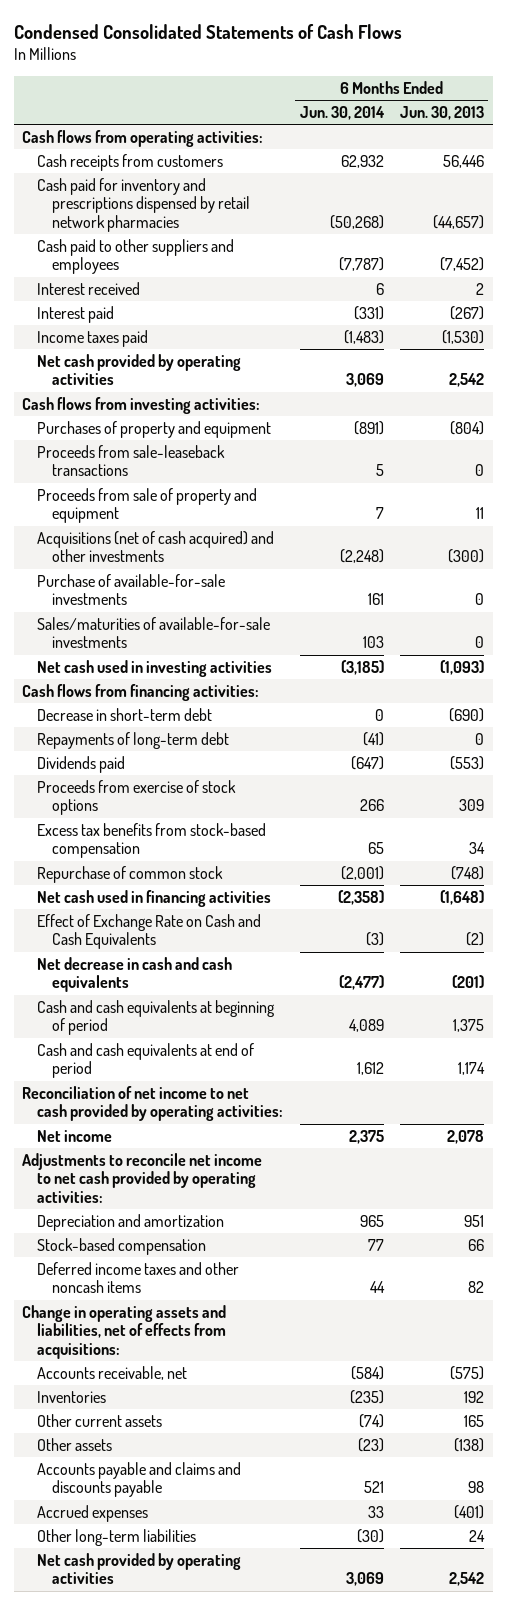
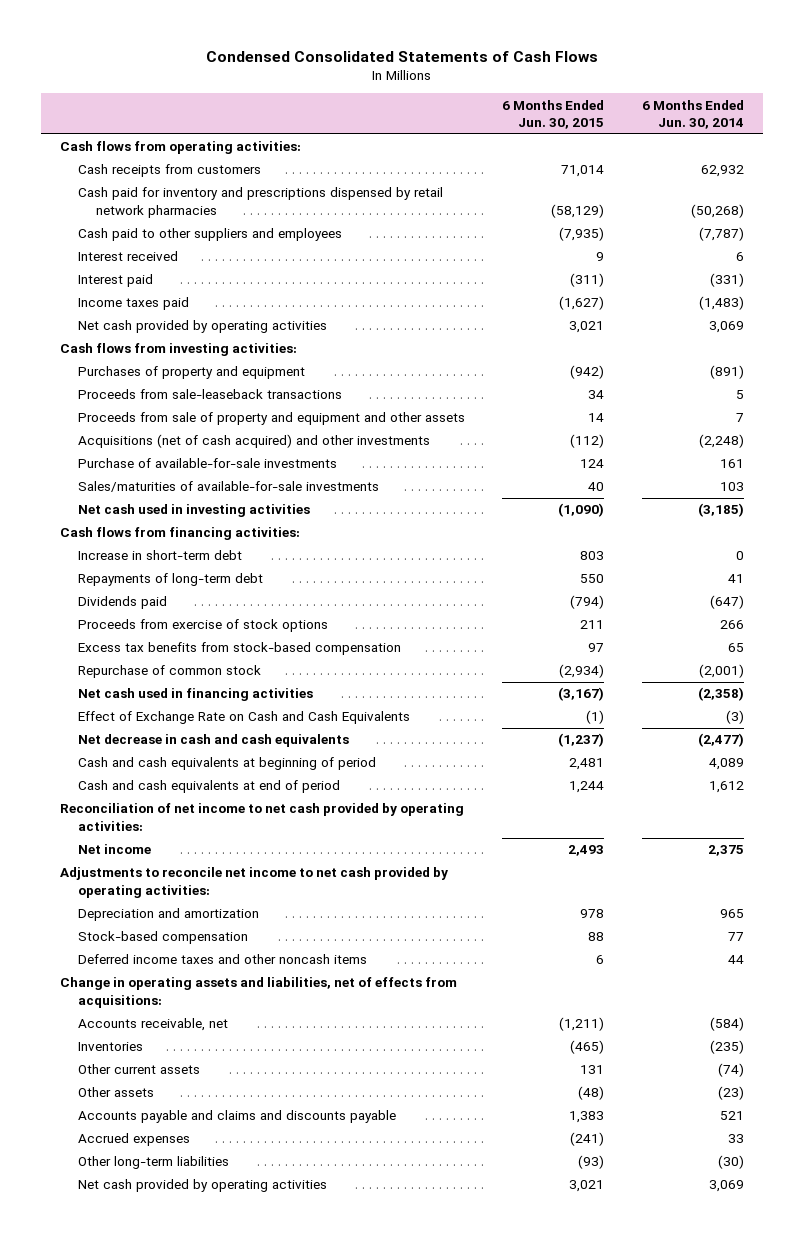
- | 6 Months Ended Jun. 30, 2014 | 6 Months Ended Jun. 30, 2013
+ | 6 Months Ended Jun. 30, 2015 | 6 Months Ended Jun. 30, 2014
- Proceeds from sale of property and equipment | 7 | 11
+ Proceeds from sale of property and equipment and other assets | 14 | 7
- Decrease in short-term debt | 0 | (690)
- Repayments of long-term debt | (41) | 0
+ Increase in short-term debt | 803 | 0
+ Repayments of long-term debt | 550 | 41

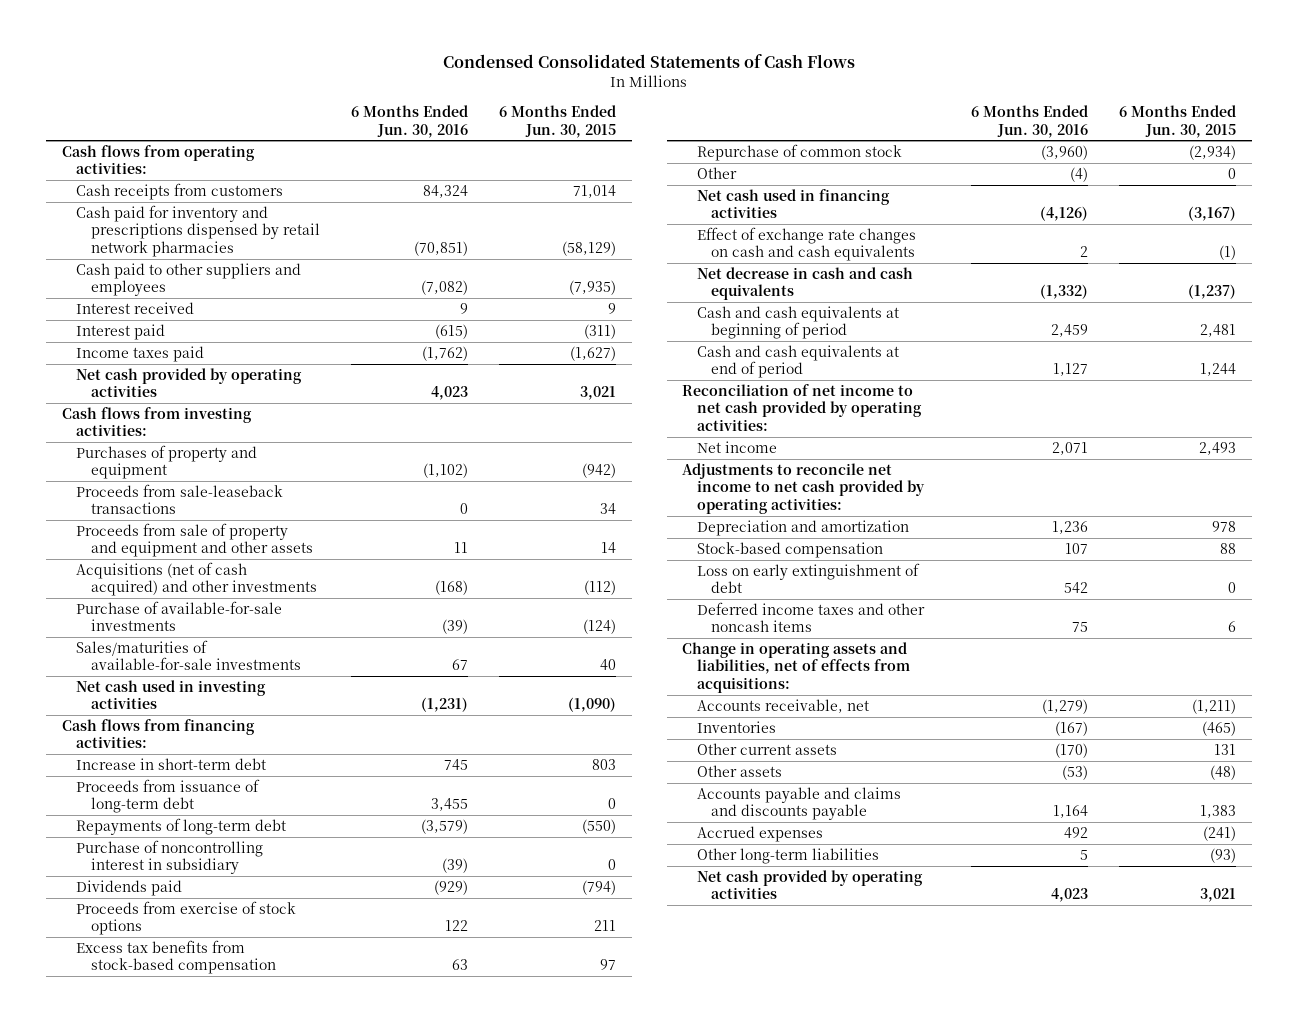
- | 6 Months Ended Jun. 30, 2015 | 6 Months Ended Jun. 30, 2014
+ | 6 Months Ended Jun. 30, 2016 | 6 Months Ended Jun. 30, 2015
- Purchase of available-for-sale investments | 124 | 161
+ Purchase of available-for-sale investments | (39) | (124)
- Repayments of long-term debt | 550 | 41
+ Proceeds from issuance of long-term debt | 3,455 | 0
+ Repayments of long-term debt | (3,579) | (550)
+ Purchase of noncontrolling interest in subsidiary | (39) | 0
+ Other | (4) | 0
- Effect of Exchange Rate on Cash and Cash Equivalents | (1) | (3)
+ Effect of exchange rate changes on cash and cash equivalents | 2 | (1)
+ Loss on early extinguishment of debt | 542 | 0

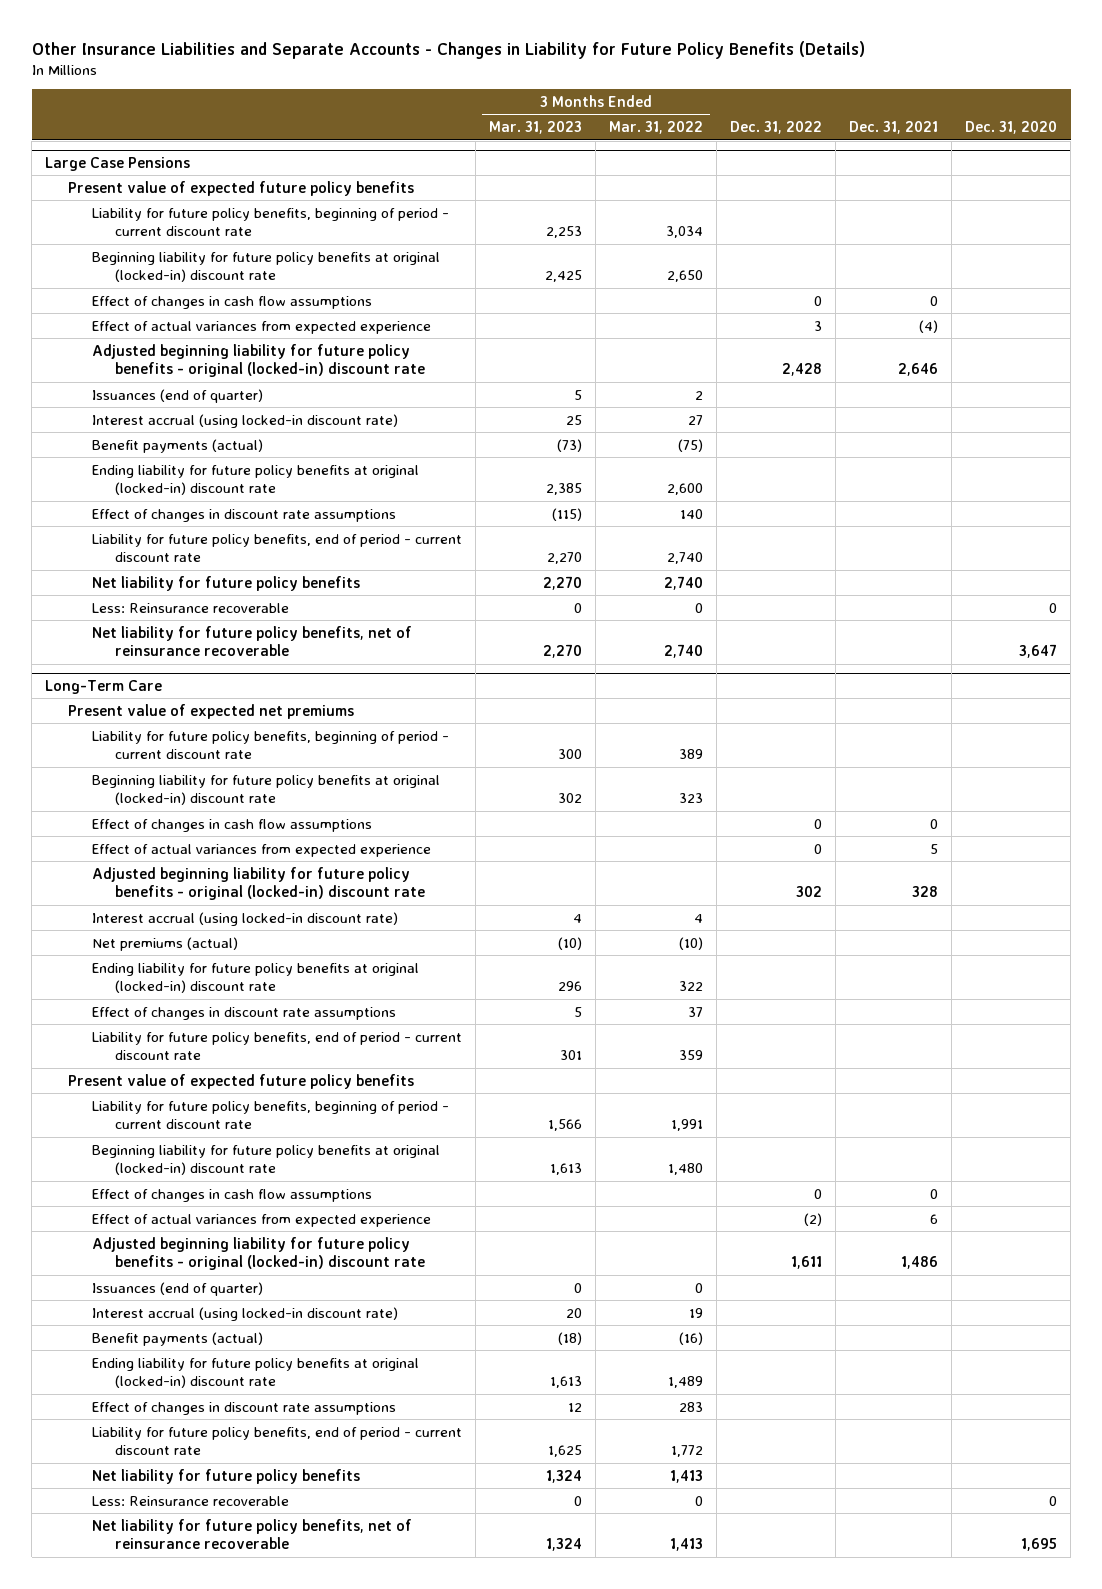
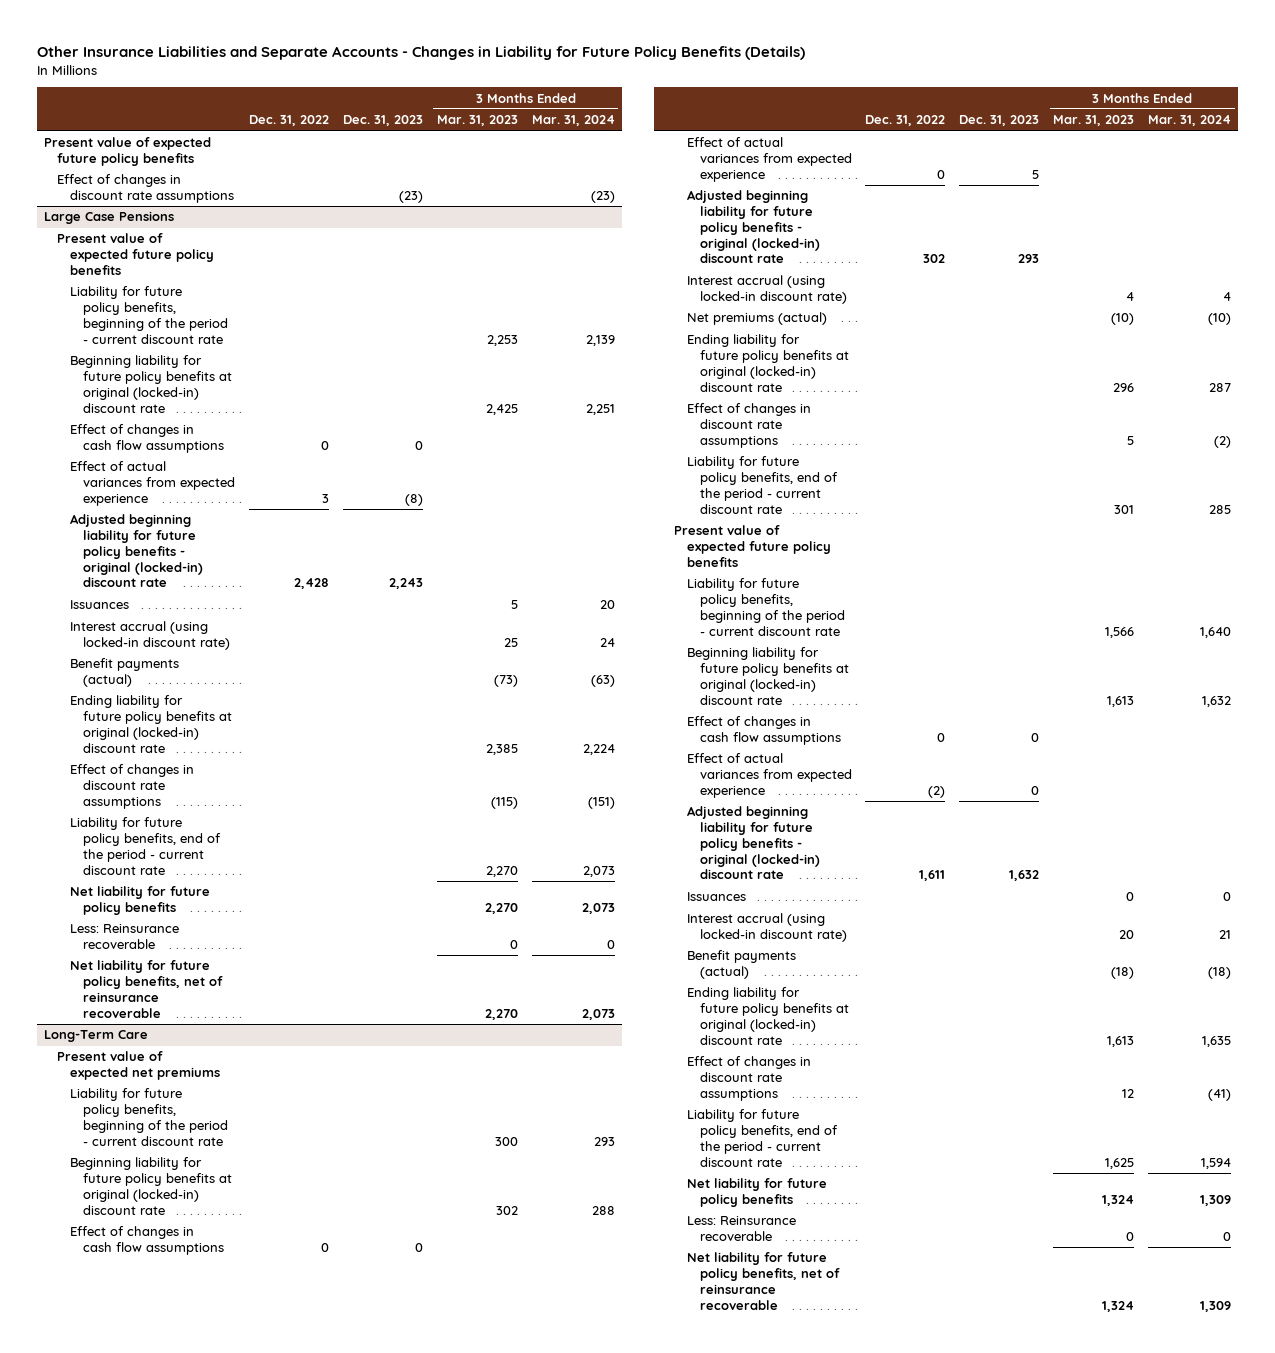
- | 3 Months Ended Mar. 31, 2023 | 3 Months Ended Mar. 31, 2022 | Dec. 31, 2022 | Dec. 31, 2021 | Dec. 31, 2020
+ | Dec. 31, 2022 | Dec. 31, 2023 | 3 Months Ended Mar. 31, 2023 | 3 Months Ended Mar. 31, 2024
+ Present value of expected future policy benefits
+ Effect of changes in discount rate assumptions | | (23) | | (23)
@ Large Case Pensions
- Liability for future policy benefits, beginning of period - current discount rate | 2,253 | 3,034 | | |
+ Liability for future policy benefits, beginning of the period - current discount rate | | | 2,253 | 2,139
- Issuances (end of quarter) | 5 | 2 | | |
+ Issuances | | | 5 | 20
- Liability for future policy benefits, end of period - current discount rate | 2,270 | 2,740 | | |
+ Liability for future policy benefits, end of the period - current discount rate | | | 2,270 | 2,073
@ Long-Term Care
- Liability for future policy benefits, beginning of period - current discount rate | 300 | 389 | | |
+ Liability for future policy benefits, beginning of the period - current discount rate | | | 300 | 293
- Liability for future policy benefits, end of period - current discount rate | 301 | 359 | | |
+ Liability for future policy benefits, end of the period - current discount rate | | | 301 | 285
- Liability for future policy benefits, beginning of period - current discount rate | 1,566 | 1,991 | | |
+ Liability for future policy benefits, beginning of the period - current discount rate | | | 1,566 | 1,640
- Issuances (end of quarter) | 0 | 0 | | |
+ Issuances | | | 0 | 0
- Liability for future policy benefits, end of period - current discount rate | 1,625 | 1,772 | | |
+ Liability for future policy benefits, end of the period - current discount rate | | | 1,625 | 1,594

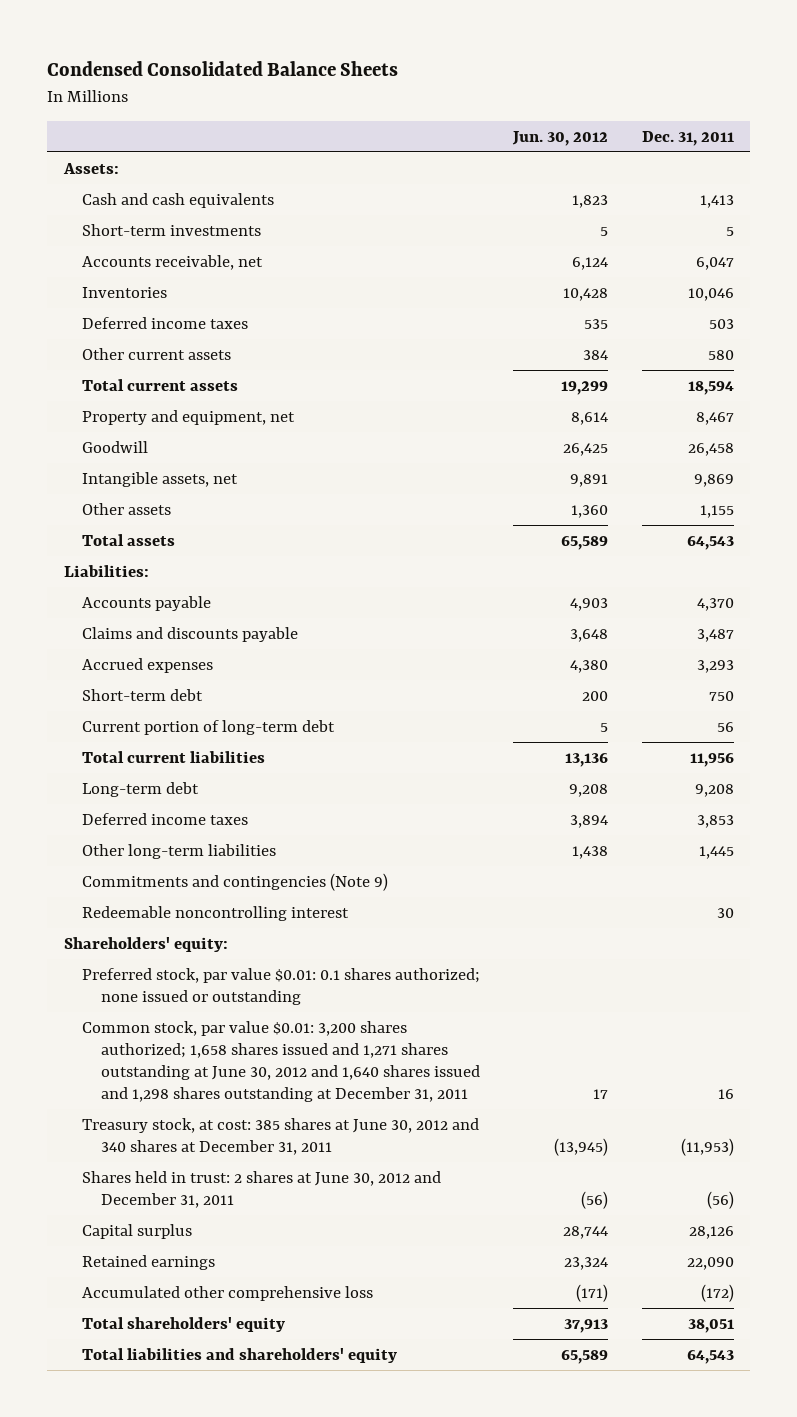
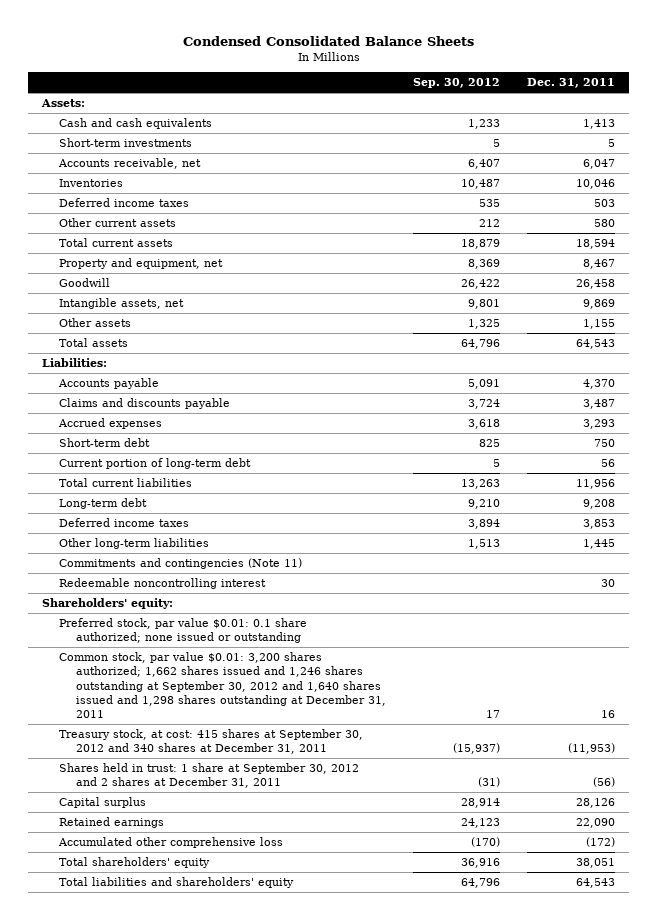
- | Jun. 30, 2012 | Dec. 31, 2011
+ | Sep. 30, 2012 | Dec. 31, 2011
- Commitments and contingencies (Note 9)
+ Commitments and contingencies (Note 11)
- Preferred stock, par value $0.01: 0.1 shares authorized; none issued or outstanding
- Common stock, par value $0.01: 3,200 shares authorized; 1,658 shares issued and 1,271 shares outstanding at June 30, 2012 and 1,640 shares issued and 1,298 shares outstanding at December 31, 2011 | 17 | 16
- Treasury stock, at cost: 385 shares at June 30, 2012 and 340 shares at December 31, 2011 | (13,945) | (11,953)
- Shares held in trust: 2 shares at June 30, 2012 and December 31, 2011 | (56) | (56)
+ Preferred stock, par value $0.01: 0.1 share authorized; none issued or outstanding
+ Common stock, par value $0.01: 3,200 shares authorized; 1,662 shares issued and 1,246 shares outstanding at September 30, 2012 and 1,640 shares issued and 1,298 shares outstanding at December 31, 2011 | 17 | 16
+ Treasury stock, at cost: 415 shares at September 30, 2012 and 340 shares at December 31, 2011 | (15,937) | (11,953)
+ Shares held in trust: 1 share at September 30, 2012 and 2 shares at December 31, 2011 | (31) | (56)

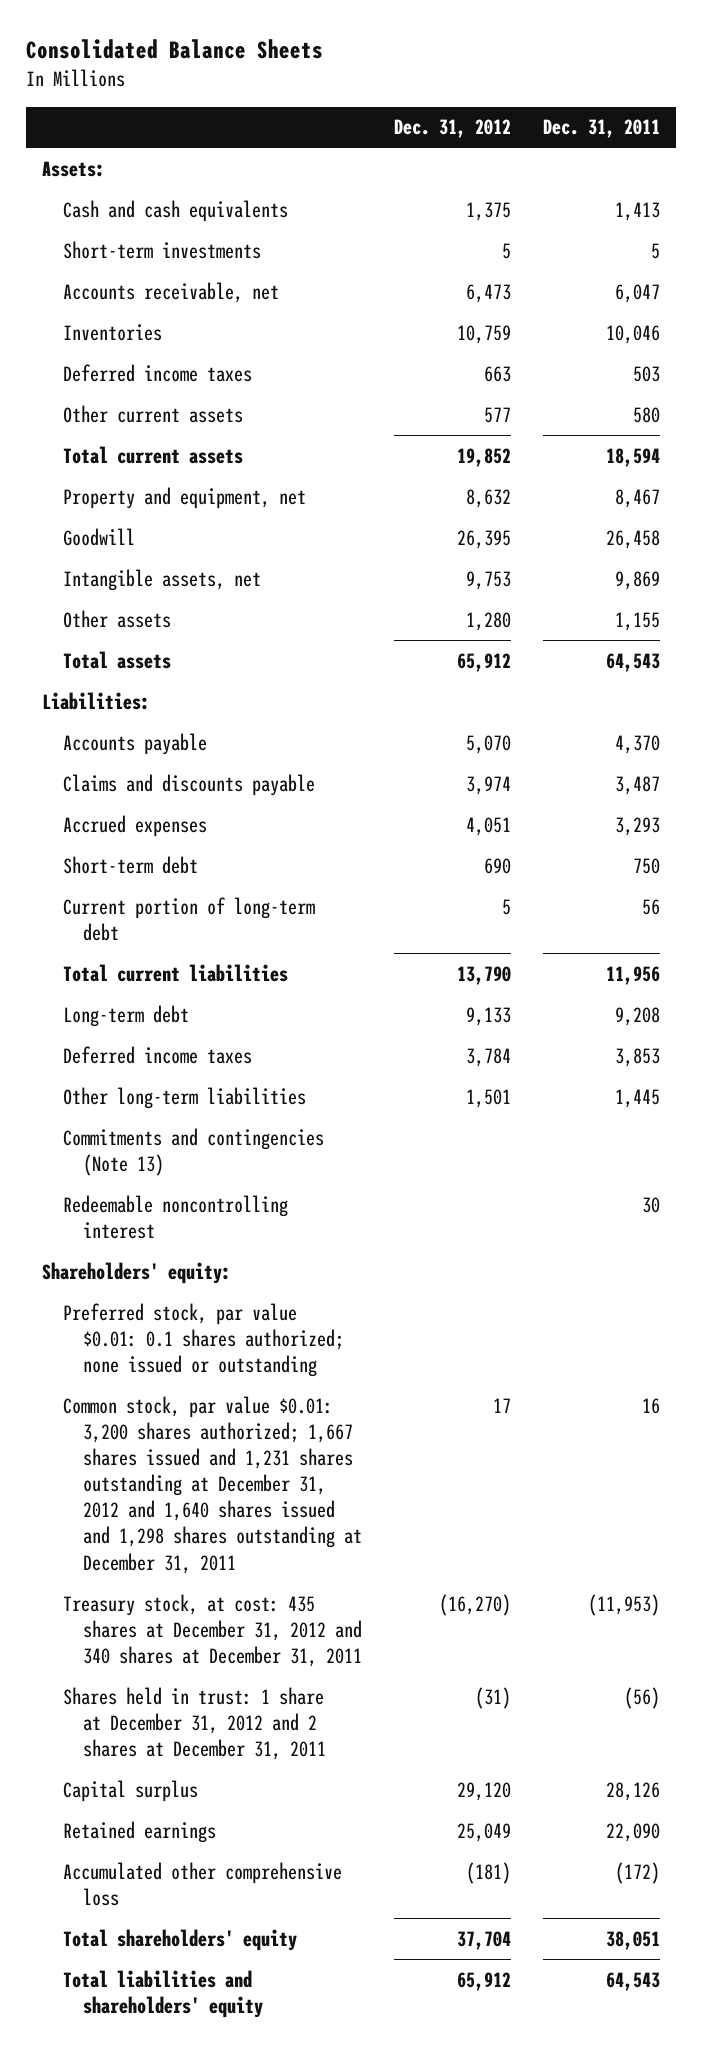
- Condensed Consolidated Balance Sheets
+ Consolidated Balance Sheets
- | Sep. 30, 2012 | Dec. 31, 2011
+ | Dec. 31, 2012 | Dec. 31, 2011
- Commitments and contingencies (Note 11)
+ Commitments and contingencies (Note 13)
- Preferred stock, par value $0.01: 0.1 share authorized; none issued or outstanding
- Common stock, par value $0.01: 3,200 shares authorized; 1,662 shares issued and 1,246 shares outstanding at September 30, 2012 and 1,640 shares issued and 1,298 shares outstanding at December 31, 2011 | 17 | 16
- Treasury stock, at cost: 415 shares at September 30, 2012 and 340 shares at December 31, 2011 | (15,937) | (11,953)
- Shares held in trust: 1 share at September 30, 2012 and 2 shares at December 31, 2011 | (31) | (56)
+ Preferred stock, par value $0.01: 0.1 shares authorized; none issued or outstanding
+ Common stock, par value $0.01: 3,200 shares authorized; 1,667 shares issued and 1,231 shares outstanding at December 31, 2012 and 1,640 shares issued and 1,298 shares outstanding at December 31, 2011 | 17 | 16
+ Treasury stock, at cost: 435 shares at December 31, 2012 and 340 shares at December 31, 2011 | (16,270) | (11,953)
+ Shares held in trust: 1 share at December 31, 2012 and 2 shares at December 31, 2011 | (31) | (56)

